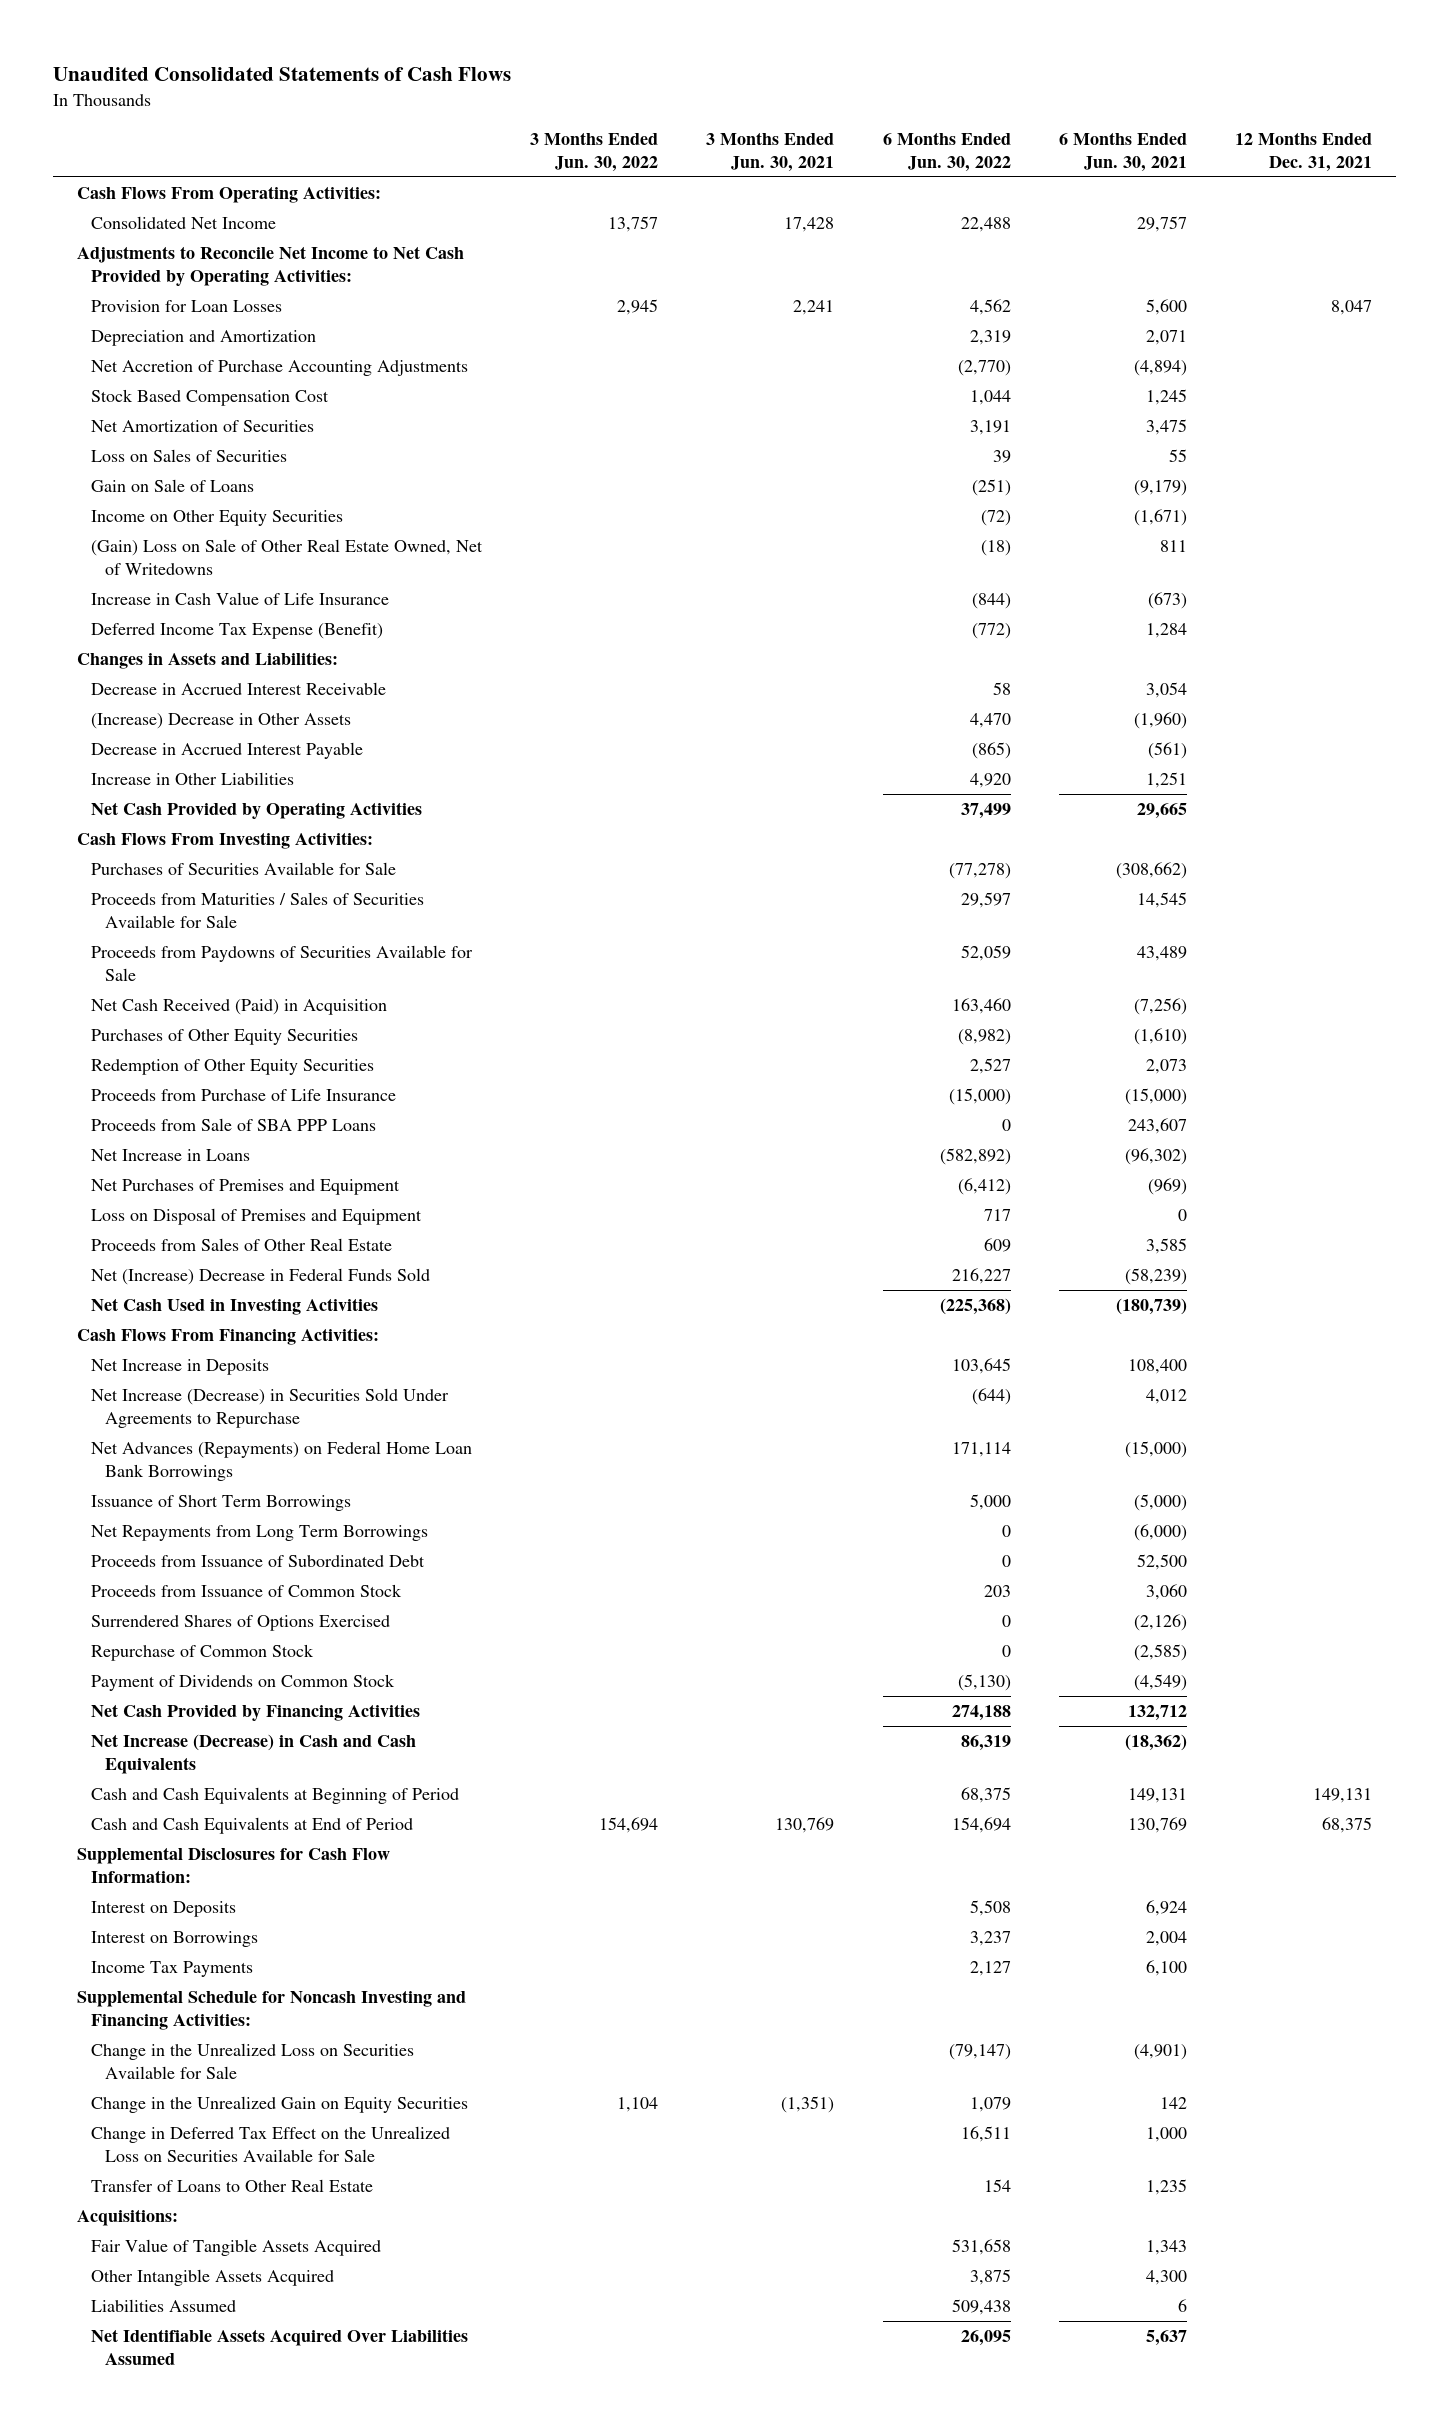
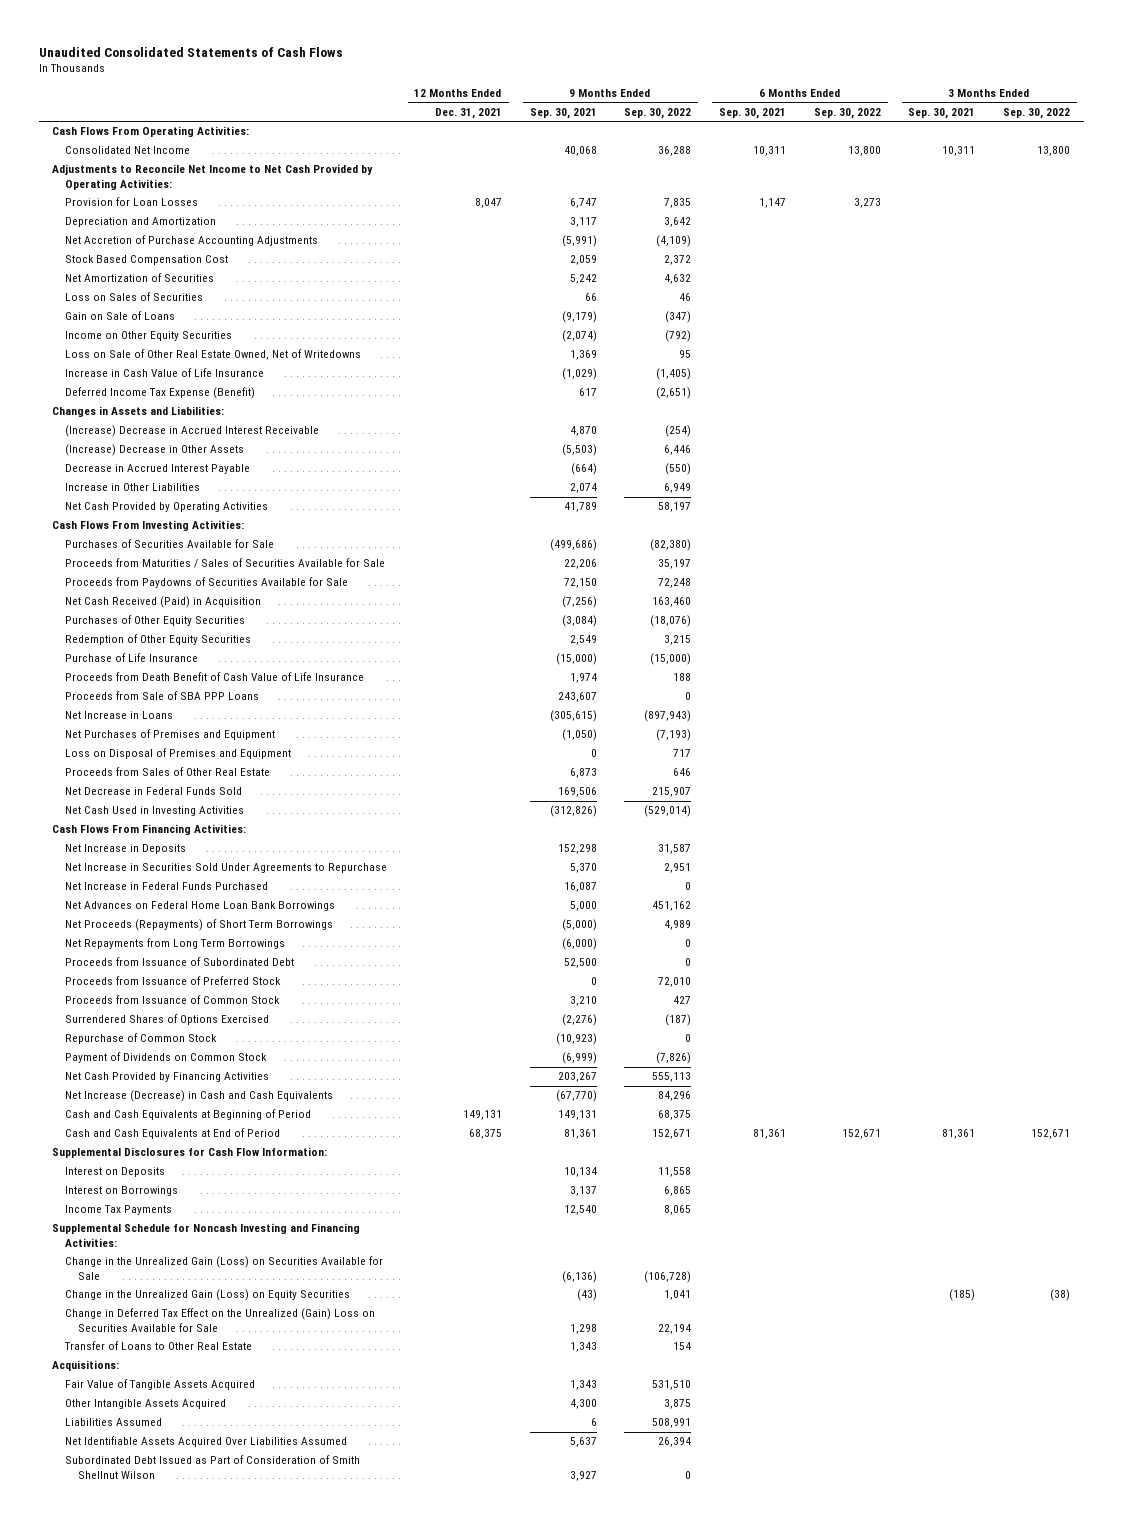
- | 3 Months Ended Jun. 30, 2022 | 3 Months Ended Jun. 30, 2021 | 6 Months Ended Jun. 30, 2022 | 6 Months Ended Jun. 30, 2021 | 12 Months Ended Dec. 31, 2021
+ | 12 Months Ended Dec. 31, 2021 | 9 Months Ended Sep. 30, 2021 | 9 Months Ended Sep. 30, 2022 | 6 Months Ended Sep. 30, 2021 | 6 Months Ended Sep. 30, 2022 | 3 Months Ended Sep. 30, 2021 | 3 Months Ended Sep. 30, 2022
- (Gain) Loss on Sale of Other Real Estate Owned, Net of Writedowns | | | (18) | 811 |
+ Loss on Sale of Other Real Estate Owned, Net of Writedowns | | 1,369 | 95 | | | |
- Decrease in Accrued Interest Receivable | | | 58 | 3,054 |
+ (Increase) Decrease in Accrued Interest Receivable | | 4,870 | (254) | | | |
- Proceeds from Purchase of Life Insurance | | | (15,000) | (15,000) |
+ Purchase of Life Insurance | | (15,000) | (15,000) | | | |
+ Proceeds from Death Benefit of Cash Value of Life Insurance | | 1,974 | 188 | | | |
- Net (Increase) Decrease in Federal Funds Sold | | | 216,227 | (58,239) |
+ Net Decrease in Federal Funds Sold | | 169,506 | 215,907 | | | |
- Net Increase (Decrease) in Securities Sold Under Agreements to Repurchase | | | (644) | 4,012 |
- Net Advances (Repayments) on Federal Home Loan Bank Borrowings | | | 171,114 | (15,000) |
- Issuance of Short Term Borrowings | | | 5,000 | (5,000) |
+ Net Increase in Securities Sold Under Agreements to Repurchase | | 5,370 | 2,951 | | | |
+ Net Increase in Federal Funds Purchased | | 16,087 | 0 | | | |
+ Net Advances on Federal Home Loan Bank Borrowings | | 5,000 | 451,162 | | | |
+ Net Proceeds (Repayments) of Short Term Borrowings | | (5,000) | 4,989 | | | |
+ Proceeds from Issuance of Preferred Stock | | 0 | 72,010 | | | |
- Change in the Unrealized Loss on Securities Available for Sale | | | (79,147) | (4,901) |
- Change in the Unrealized Gain on Equity Securities | 1,104 | (1,351) | 1,079 | 142 |
- Change in Deferred Tax Effect on the Unrealized Loss on Securities Available for Sale | | | 16,511 | 1,000 |
+ Change in the Unrealized Gain (Loss) on Securities Available for Sale | | (6,136) | (106,728) | | | |
+ Change in the Unrealized Gain (Loss) on Equity Securities | | (43) | 1,041 | | | (185) | (38)
+ Change in Deferred Tax Effect on the Unrealized (Gain) Loss on Securities Available for Sale | | 1,298 | 22,194 | | | |
+ Subordinated Debt Issued as Part of Consideration of Smith Shellnut Wilson | | 3,927 | 0 | | | |

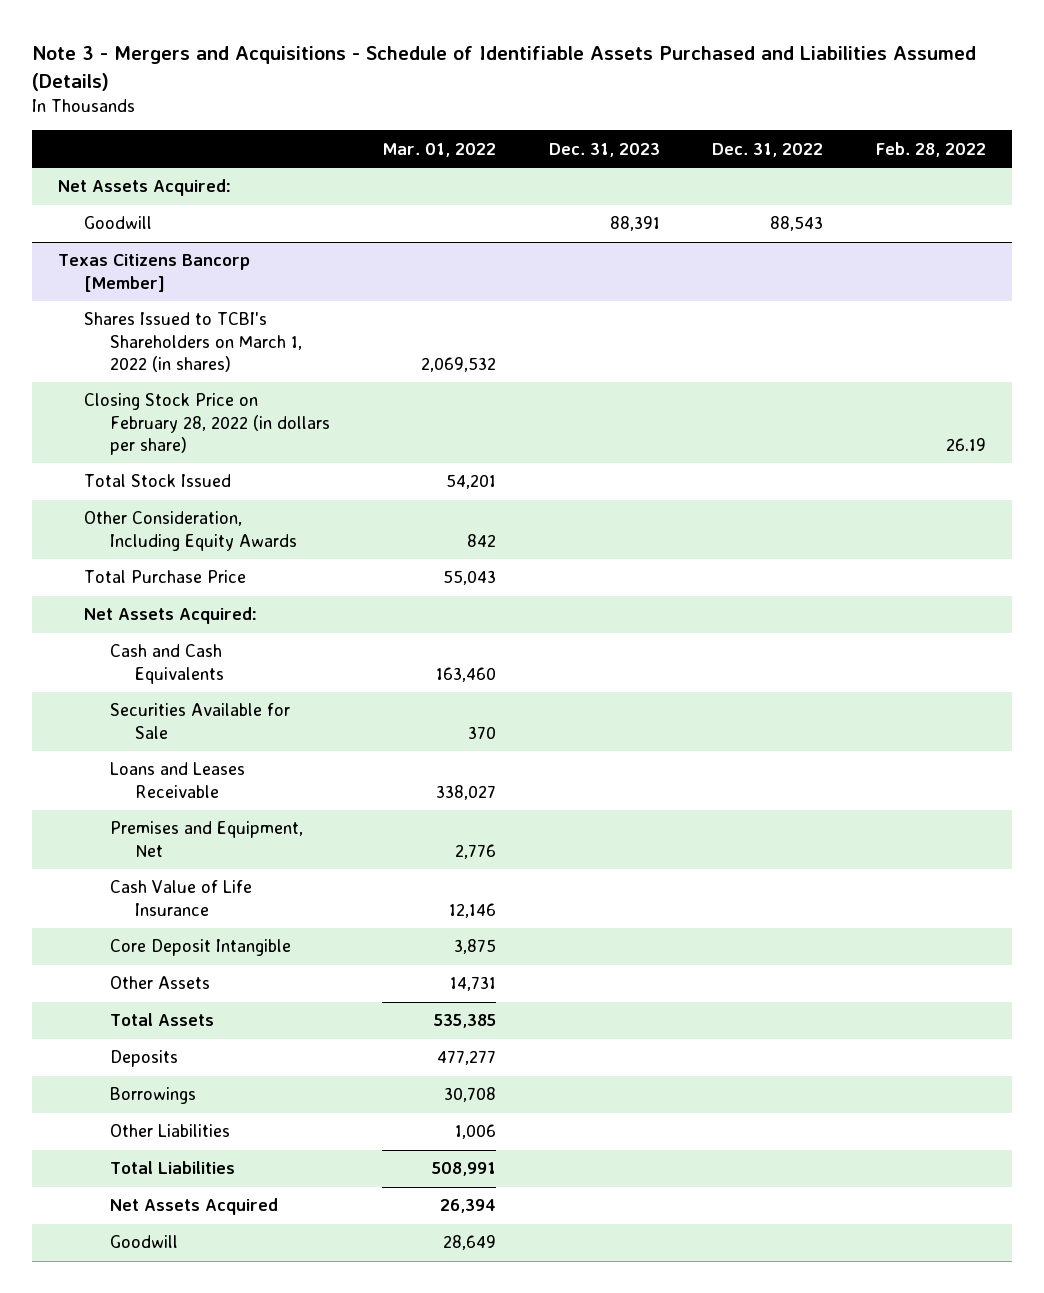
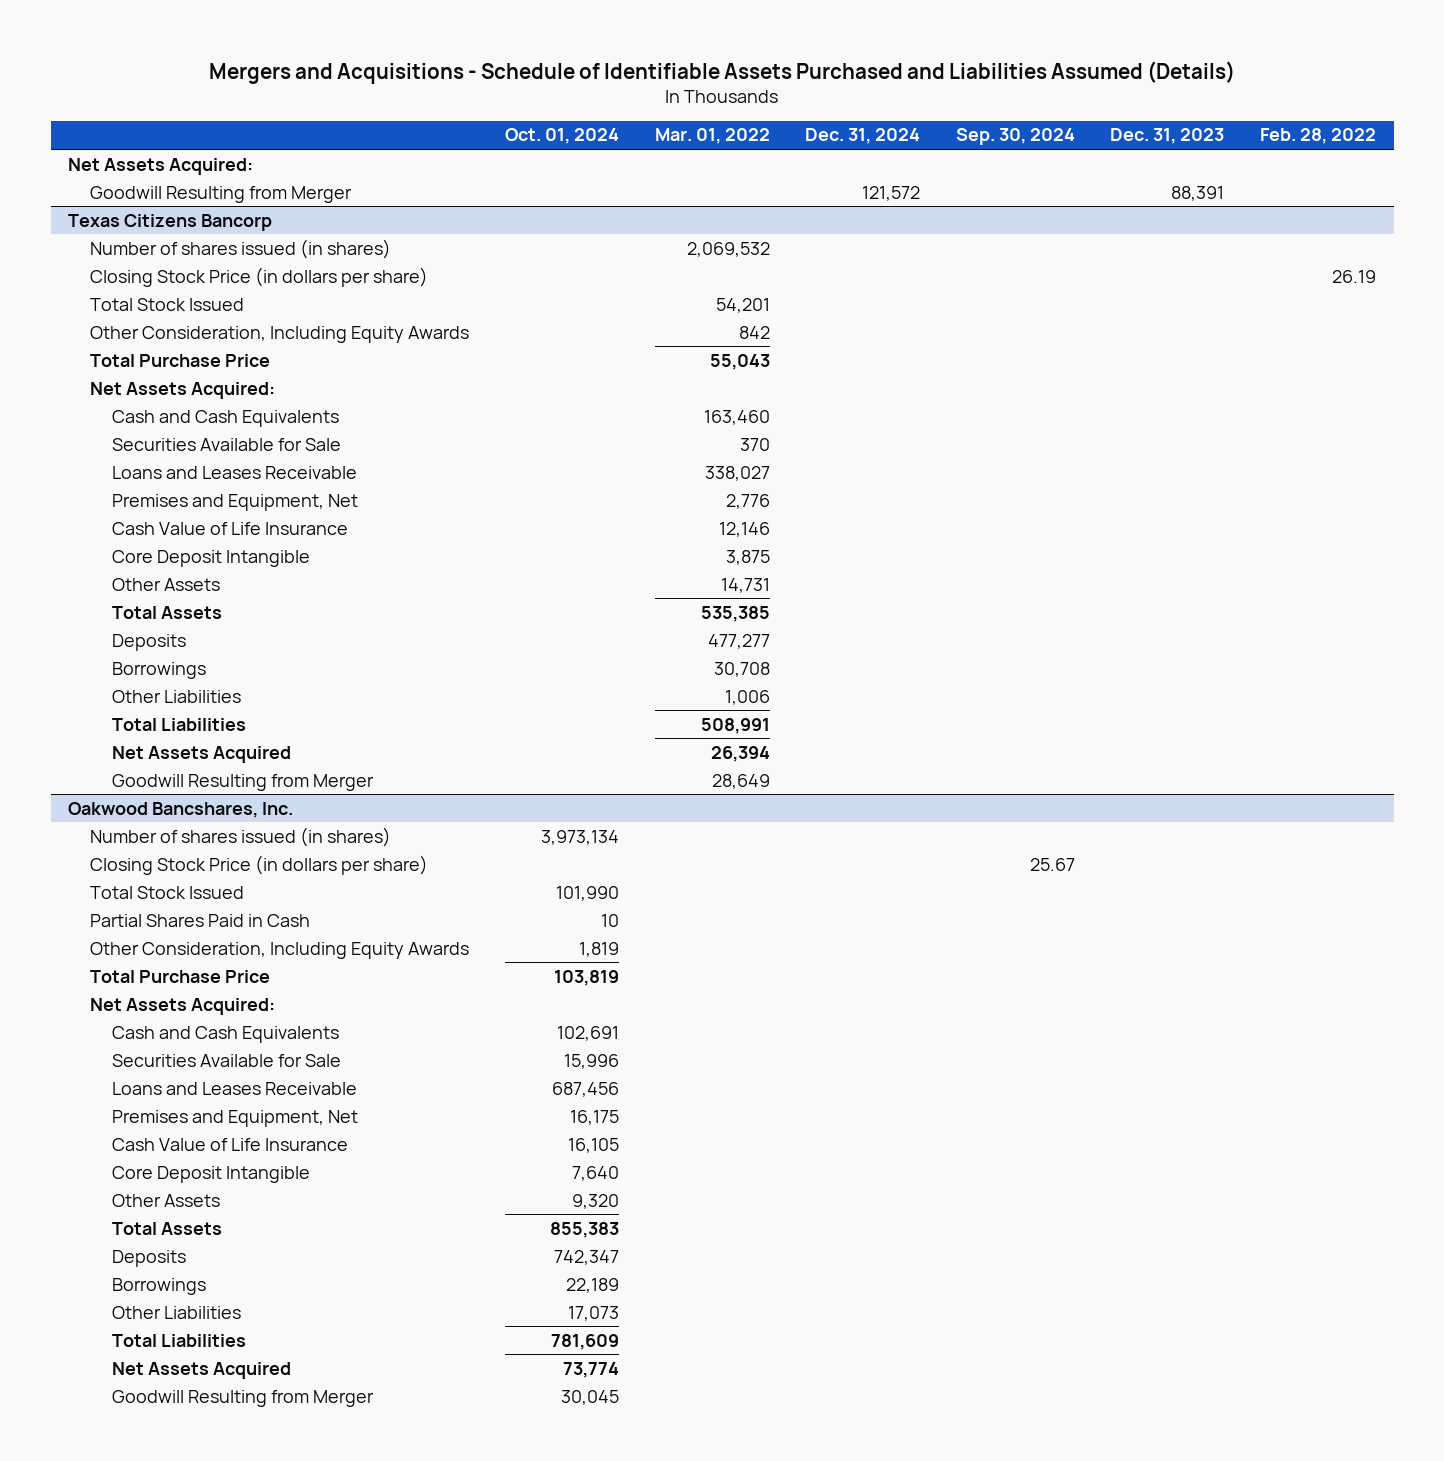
- Note 3 - Mergers and Acquisitions - Schedule of Identifiable Assets Purchased and Liabilities Assumed (Details)
+ Mergers and Acquisitions - Schedule of Identifiable Assets Purchased and Liabilities Assumed (Details)
- | Mar. 01, 2022 | Dec. 31, 2023 | Dec. 31, 2022 | Feb. 28, 2022
+ | Oct. 01, 2024 | Mar. 01, 2022 | Dec. 31, 2024 | Sep. 30, 2024 | Dec. 31, 2023 | Feb. 28, 2022
- Goodwill | | 88,391 | 88,543 |
- Texas Citizens Bancorp [Member]
- Shares Issued to TCBI's Shareholders on March 1, 2022 (in shares) | 2,069,532 | | |
- Closing Stock Price on February 28, 2022 (in dollars per share) | | | | 26.19
+ Goodwill Resulting from Merger | | | 121,572 | | 88,391 |
+ Texas Citizens Bancorp
+ Number of shares issued (in shares) | | 2,069,532 | | | |
+ Closing Stock Price (in dollars per share) | | | | | | 26.19
- Goodwill | 28,649 | | |
+ Goodwill Resulting from Merger | | 28,649 | | | |
+ Oakwood Bancshares, Inc.
+ Number of shares issued (in shares) | 3,973,134 | | | | |
+ Closing Stock Price (in dollars per share) | | | | 25.67 | |
+ Total Stock Issued | 101,990 | | | | |
+ Partial Shares Paid in Cash | 10 | | | | |
+ Other Consideration, Including Equity Awards | 1,819 | | | | |
+ Total Purchase Price | 103,819 | | | | |
+ Net Assets Acquired:
+ Cash and Cash Equivalents | 102,691 | | | | |
+ Securities Available for Sale | 15,996 | | | | |
+ Loans and Leases Receivable | 687,456 | | | | |
+ Premises and Equipment, Net | 16,175 | | | | |
+ Cash Value of Life Insurance | 16,105 | | | | |
+ Core Deposit Intangible | 7,640 | | | | |
+ Other Assets | 9,320 | | | | |
+ Total Assets | 855,383 | | | | |
+ Deposits | 742,347 | | | | |
+ Borrowings | 22,189 | | | | |
+ Other Liabilities | 17,073 | | | | |
+ Total Liabilities | 781,609 | | | | |
+ Net Assets Acquired | 73,774 | | | | |
+ Goodwill Resulting from Merger | 30,045 | | | | |

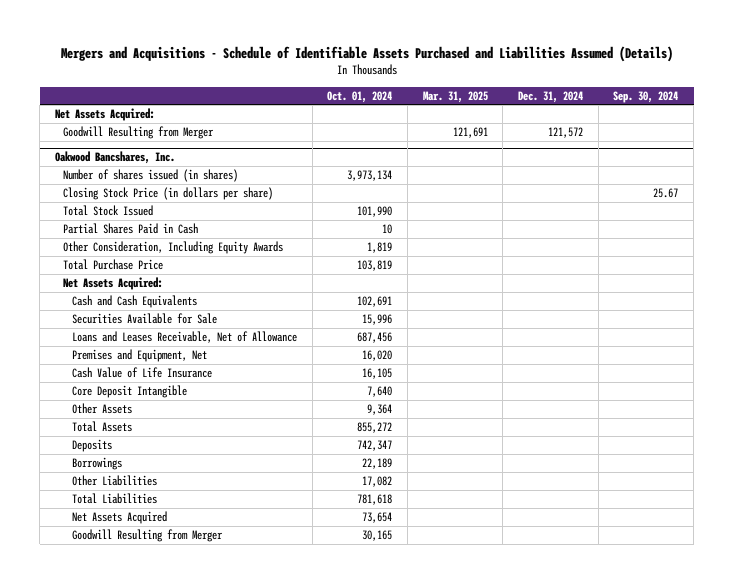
- | Oct. 01, 2024 | Mar. 01, 2022 | Dec. 31, 2024 | Sep. 30, 2024 | Dec. 31, 2023 | Feb. 28, 2022
+ | Oct. 01, 2024 | Mar. 31, 2025 | Dec. 31, 2024 | Sep. 30, 2024
- Texas Citizens Bancorp
- Number of shares issued (in shares) | | 2,069,532 | | | |
- Closing Stock Price (in dollars per share) | | | | | | 26.19
- Total Stock Issued | | 54,201 | | | |
- Other Consideration, Including Equity Awards | | 842 | | | |
- Total Purchase Price | | 55,043 | | | |
- Net Assets Acquired:
- Cash and Cash Equivalents | | 163,460 | | | |
- Securities Available for Sale | | 370 | | | |
- Loans and Leases Receivable | | 338,027 | | | |
- Premises and Equipment, Net | | 2,776 | | | |
- Cash Value of Life Insurance | | 12,146 | | | |
- Core Deposit Intangible | | 3,875 | | | |
- Other Assets | | 14,731 | | | |
- Total Assets | | 535,385 | | | |
- Deposits | | 477,277 | | | |
- Borrowings | | 30,708 | | | |
- Other Liabilities | | 1,006 | | | |
- Total Liabilities | | 508,991 | | | |
- Net Assets Acquired | | 26,394 | | | |
- Goodwill Resulting from Merger | | 28,649 | | | |
@ Oakwood Bancshares, Inc.
- Loans and Leases Receivable | 687,456 | | | | |
- Premises and Equipment, Net | 16,175 | | | | |
+ Loans and Leases Receivable, Net of Allowance | 687,456 | | |
+ Premises and Equipment, Net | 16,020 | | |
- Other Assets | 9,320 | | | | |
- Total Assets | 855,383 | | | | |
+ Other Assets | 9,364 | | |
+ Total Assets | 855,272 | | |
- Other Liabilities | 17,073 | | | | |
- Total Liabilities | 781,609 | | | | |
- Net Assets Acquired | 73,774 | | | | |
- Goodwill Resulting from Merger | 30,045 | | | | |
+ Other Liabilities | 17,082 | | |
+ Total Liabilities | 781,618 | | |
+ Net Assets Acquired | 73,654 | | |
+ Goodwill Resulting from Merger | 30,165 | | |

